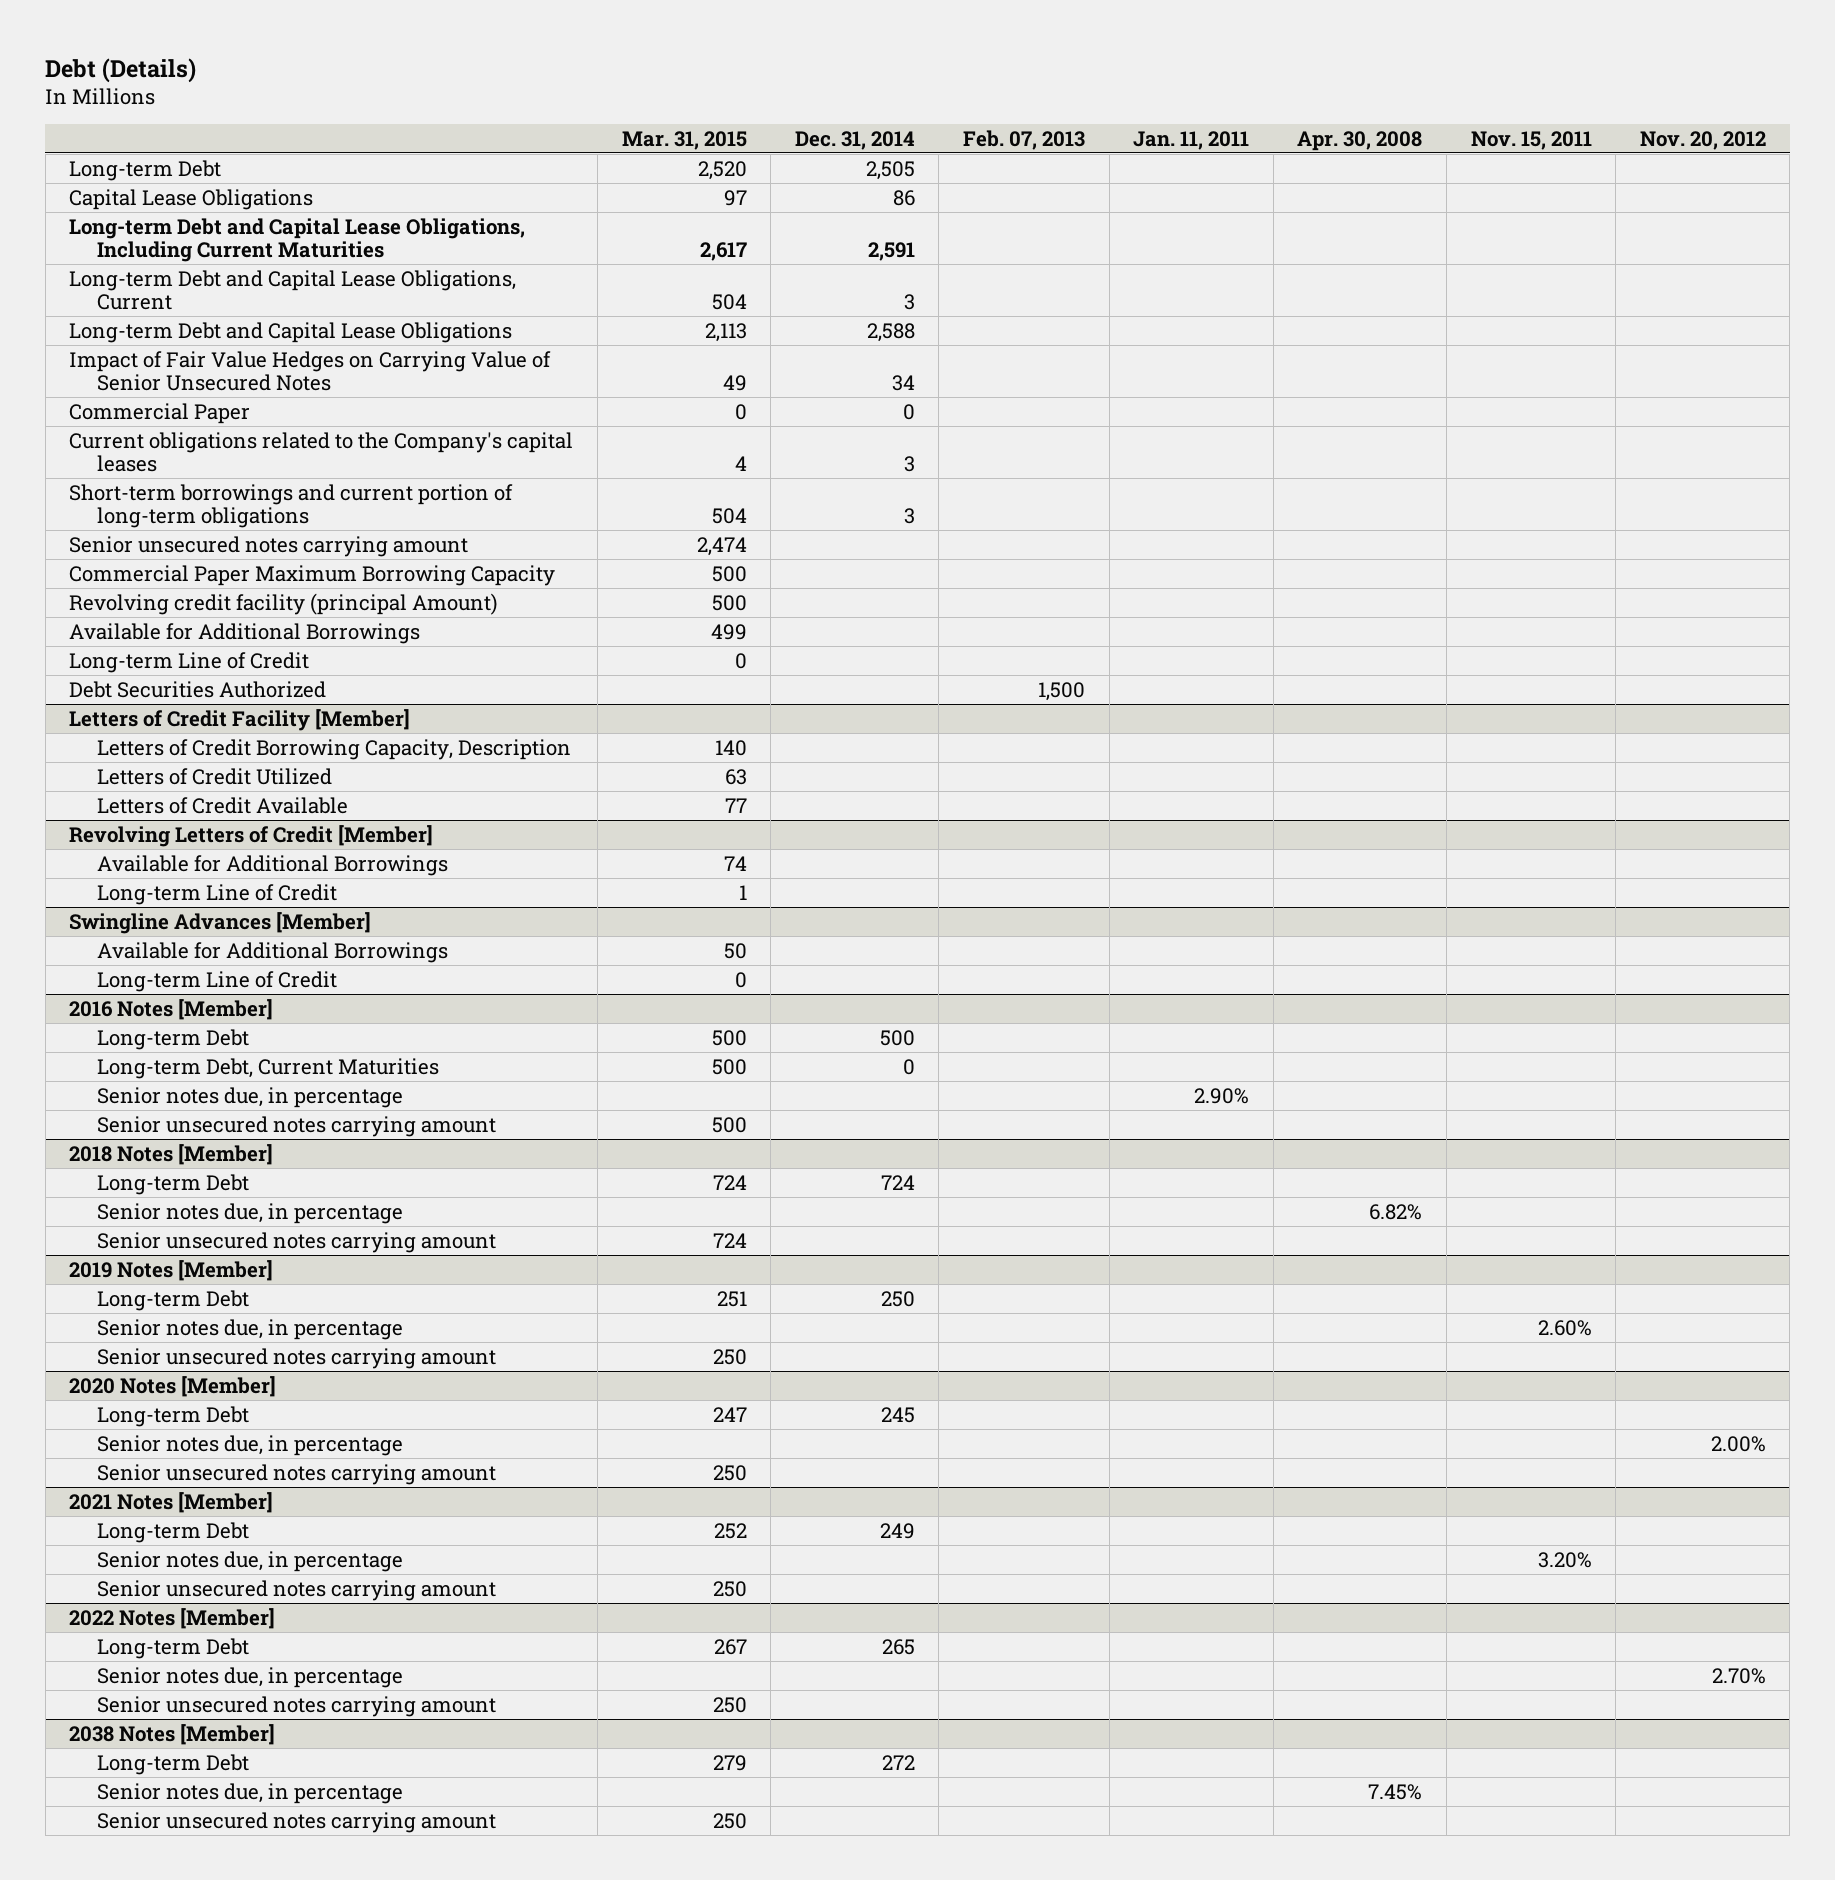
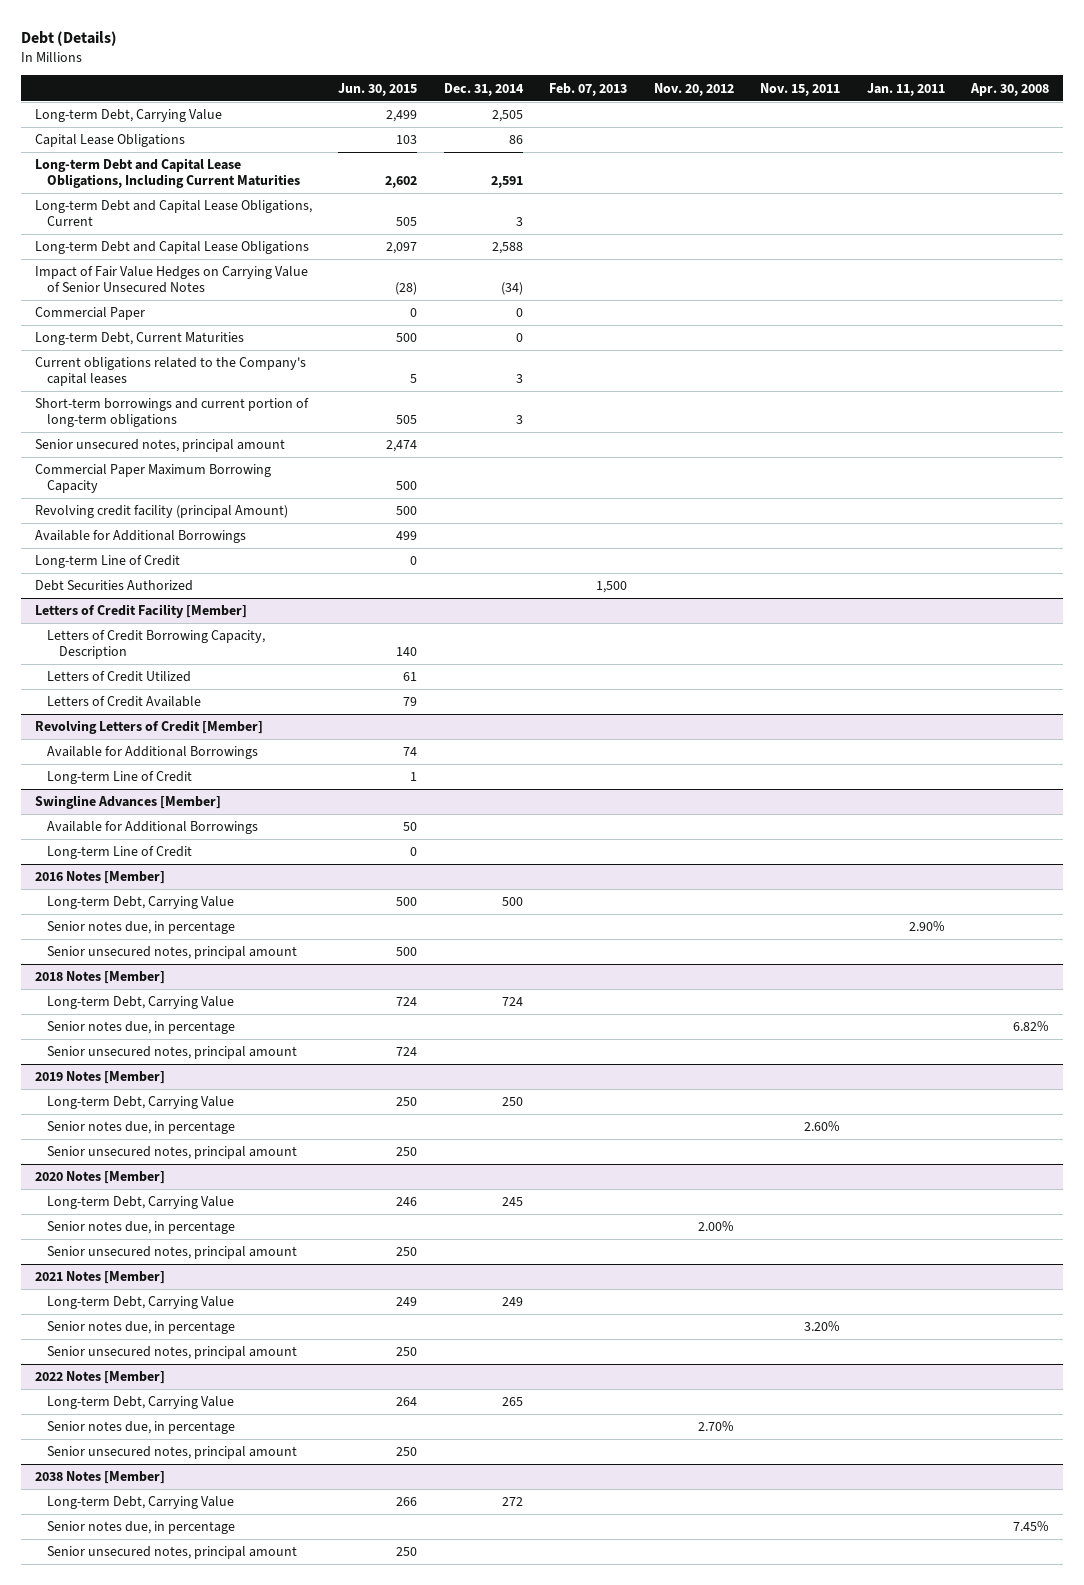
- | Mar. 31, 2015 | Dec. 31, 2014 | Feb. 07, 2013 | Jan. 11, 2011 | Apr. 30, 2008 | Nov. 15, 2011 | Nov. 20, 2012
+ | Jun. 30, 2015 | Dec. 31, 2014 | Feb. 07, 2013 | Nov. 20, 2012 | Nov. 15, 2011 | Jan. 11, 2011 | Apr. 30, 2008
- Long-term Debt | 2,520 | 2,505 | | | | |
+ Long-term Debt, Carrying Value | 2,499 | 2,505 | | | | |
- Impact of Fair Value Hedges on Carrying Value of Senior Unsecured Notes | 49 | 34 | | | | |
+ Impact of Fair Value Hedges on Carrying Value of Senior Unsecured Notes | (28) | (34) | | | | |
+ Long-term Debt, Current Maturities | 500 | 0 | | | | |
- Senior unsecured notes carrying amount | 2,474 | | | | | |
+ Senior unsecured notes, principal amount | 2,474 | | | | | |
@ 2016 Notes [Member]
- Long-term Debt | 500 | 500 | | | | |
- Long-term Debt, Current Maturities | 500 | 0 | | | | |
+ Long-term Debt, Carrying Value | 500 | 500 | | | | |
- Senior unsecured notes carrying amount | 500 | | | | | |
+ Senior unsecured notes, principal amount | 500 | | | | | |
@ 2018 Notes [Member]
- Long-term Debt | 724 | 724 | | | | |
+ Long-term Debt, Carrying Value | 724 | 724 | | | | |
- Senior unsecured notes carrying amount | 724 | | | | | |
+ Senior unsecured notes, principal amount | 724 | | | | | |
@ 2019 Notes [Member]
- Long-term Debt | 251 | 250 | | | | |
+ Long-term Debt, Carrying Value | 250 | 250 | | | | |
- Senior unsecured notes carrying amount | 250 | | | | | |
+ Senior unsecured notes, principal amount | 250 | | | | | |
@ 2020 Notes [Member]
- Long-term Debt | 247 | 245 | | | | |
+ Long-term Debt, Carrying Value | 246 | 245 | | | | |
- Senior unsecured notes carrying amount | 250 | | | | | |
+ Senior unsecured notes, principal amount | 250 | | | | | |
@ 2021 Notes [Member]
- Long-term Debt | 252 | 249 | | | | |
+ Long-term Debt, Carrying Value | 249 | 249 | | | | |
- Senior unsecured notes carrying amount | 250 | | | | | |
+ Senior unsecured notes, principal amount | 250 | | | | | |
@ 2022 Notes [Member]
- Long-term Debt | 267 | 265 | | | | |
+ Long-term Debt, Carrying Value | 264 | 265 | | | | |
- Senior unsecured notes carrying amount | 250 | | | | | |
+ Senior unsecured notes, principal amount | 250 | | | | | |
@ 2038 Notes [Member]
- Long-term Debt | 279 | 272 | | | | |
+ Long-term Debt, Carrying Value | 266 | 272 | | | | |
- Senior unsecured notes carrying amount | 250 | | | | | |
+ Senior unsecured notes, principal amount | 250 | | | | | |

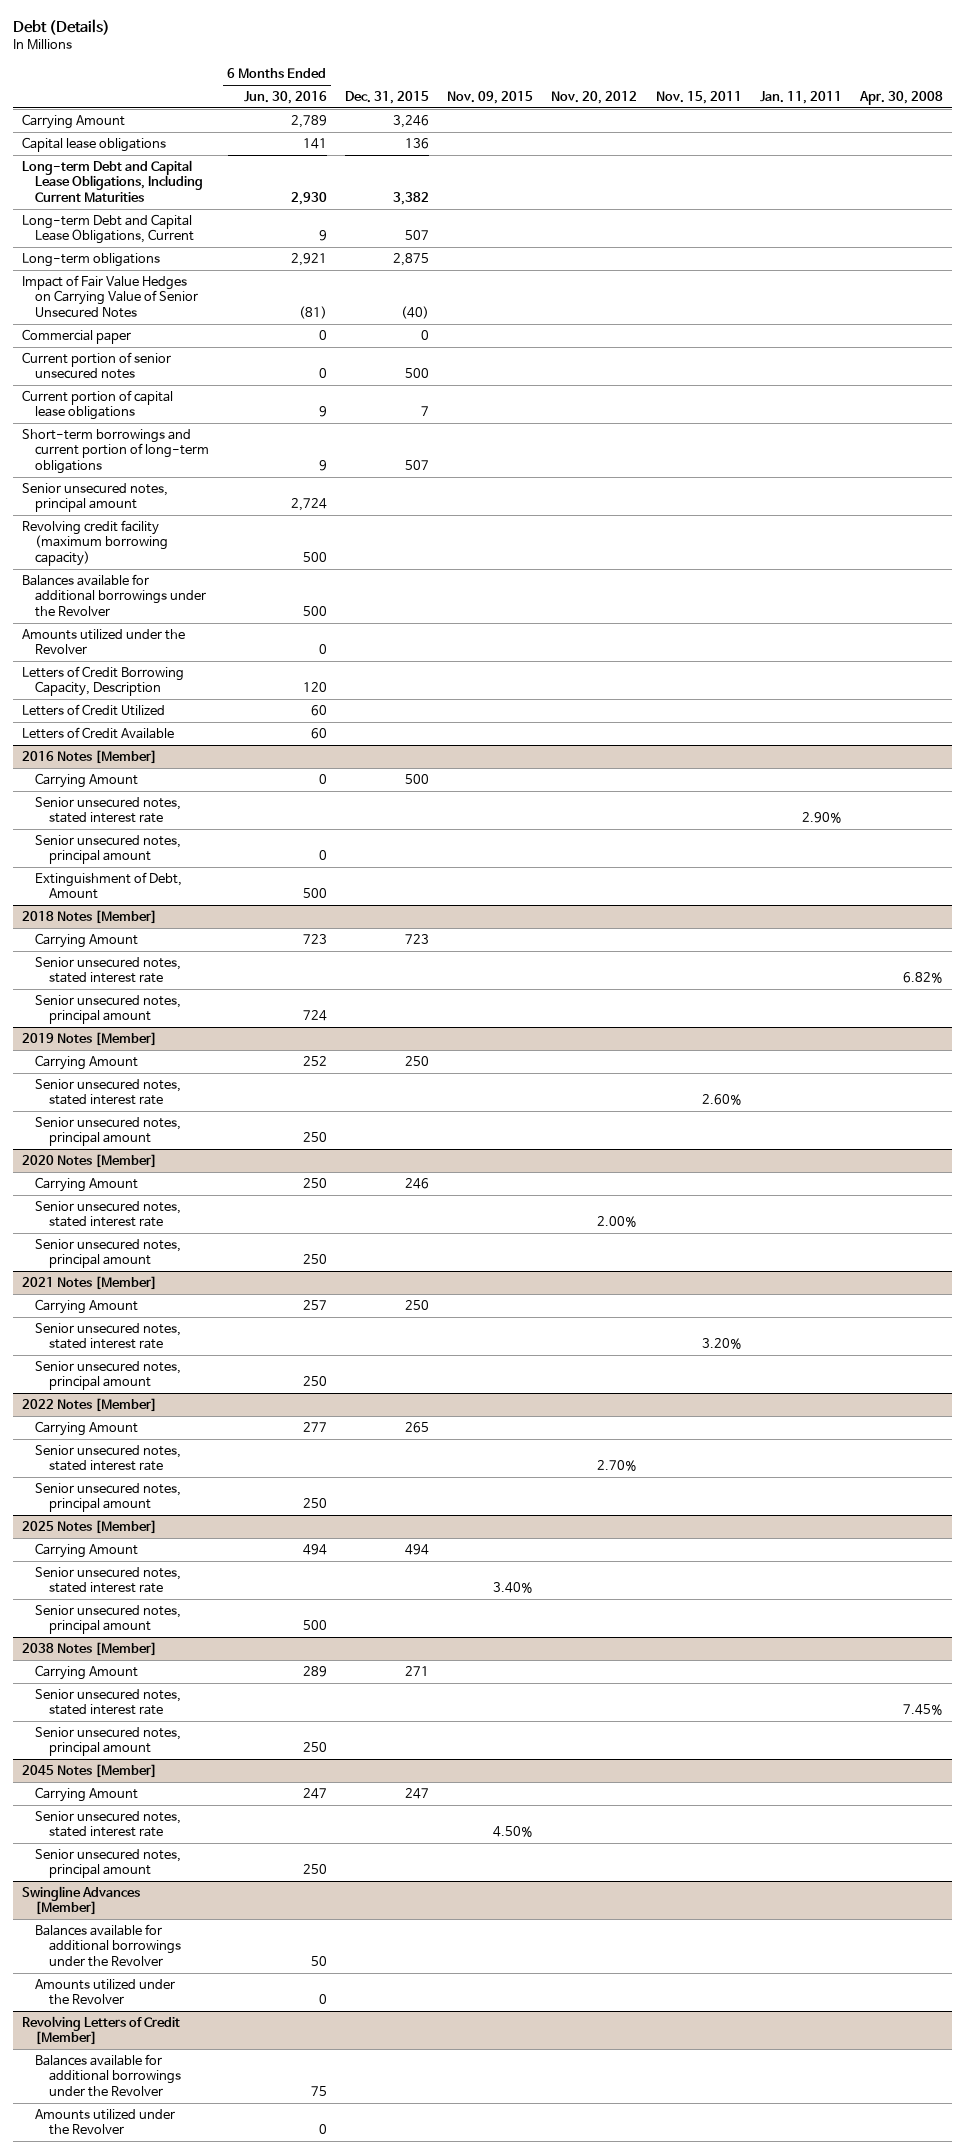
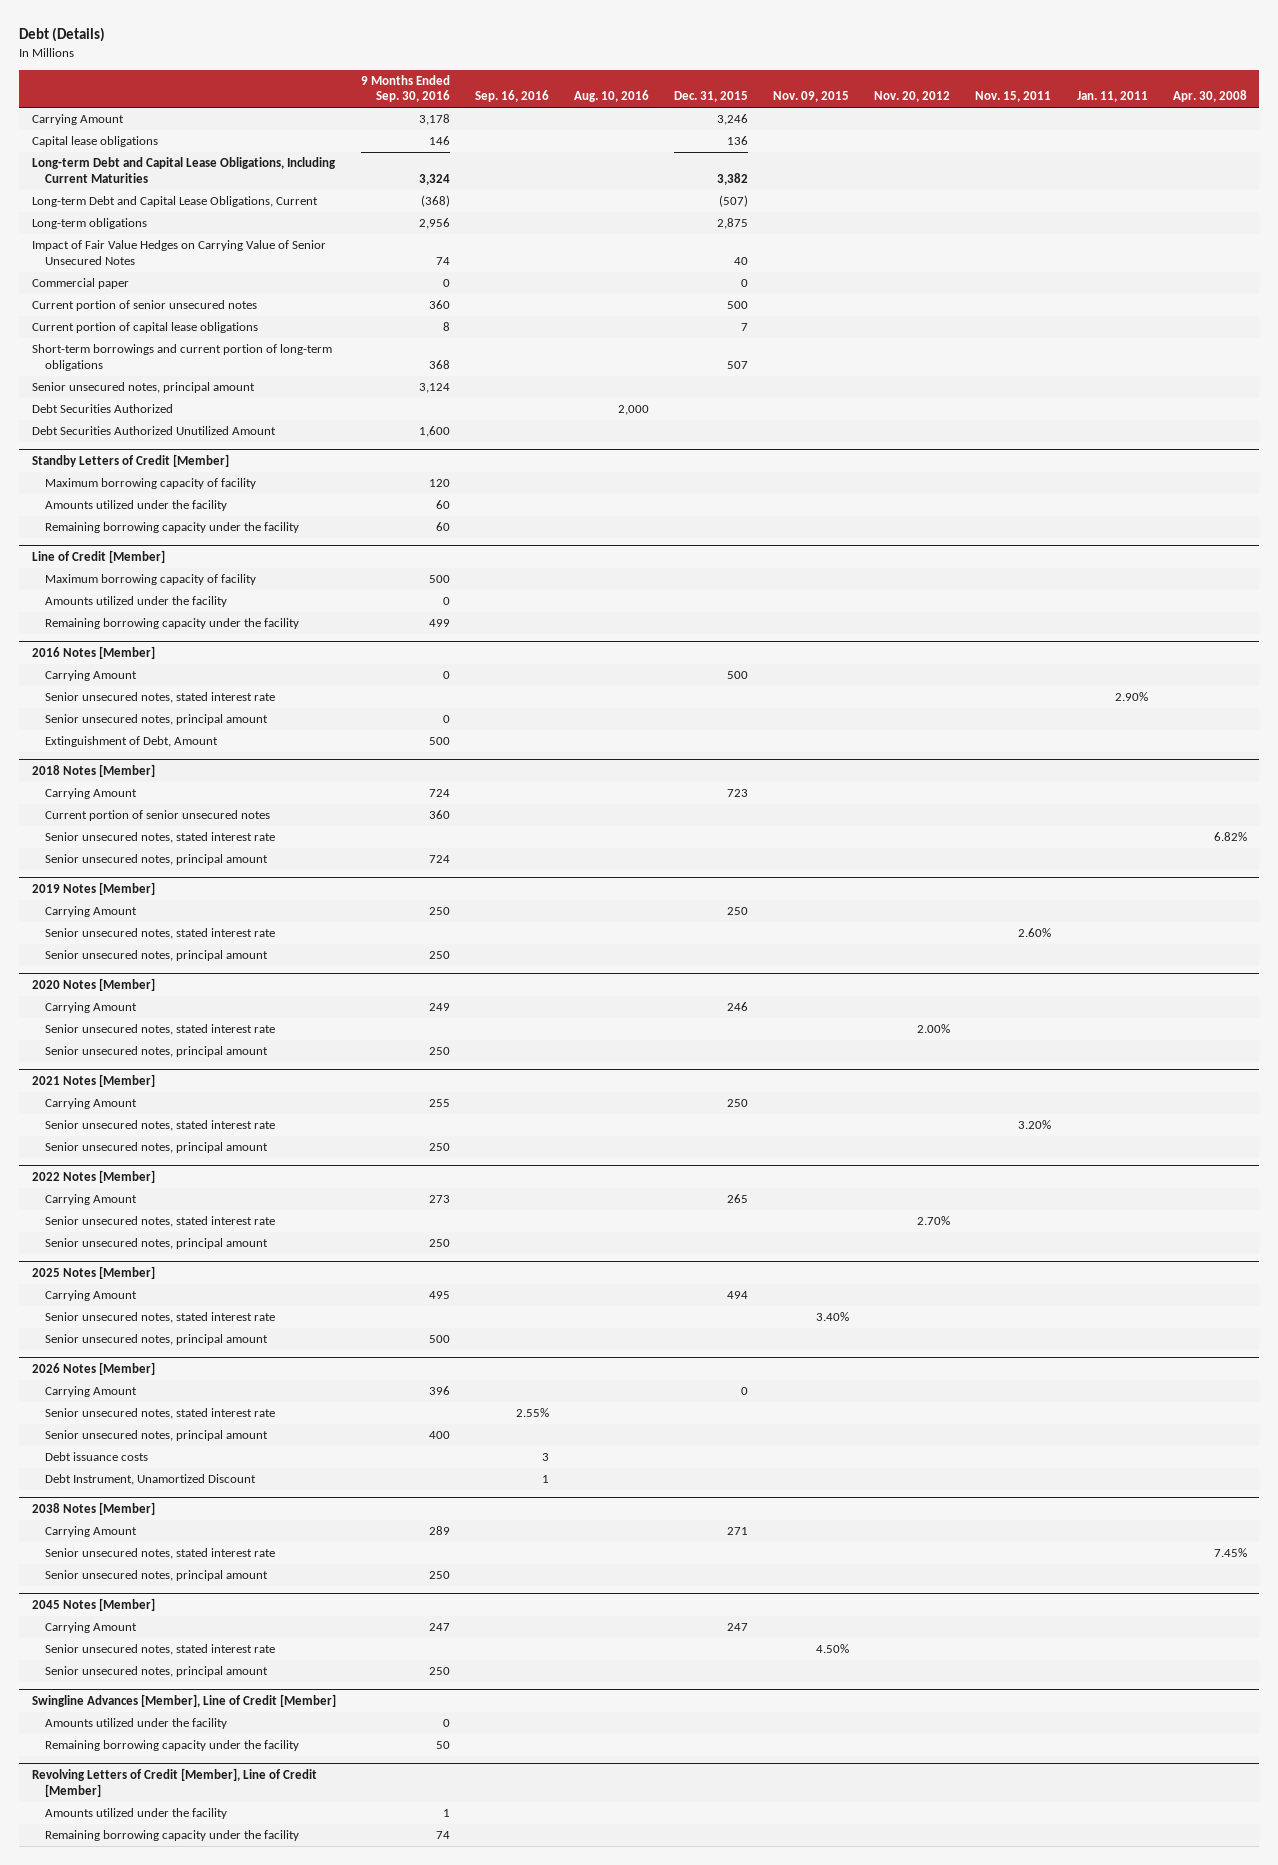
- | 6 Months Ended Jun. 30, 2016 | Dec. 31, 2015 | Nov. 09, 2015 | Nov. 20, 2012 | Nov. 15, 2011 | Jan. 11, 2011 | Apr. 30, 2008
+ | 9 Months Ended Sep. 30, 2016 | Sep. 16, 2016 | Aug. 10, 2016 | Dec. 31, 2015 | Nov. 09, 2015 | Nov. 20, 2012 | Nov. 15, 2011 | Jan. 11, 2011 | Apr. 30, 2008
- Long-term Debt and Capital Lease Obligations, Current | 9 | 507 | | | | |
+ Long-term Debt and Capital Lease Obligations, Current | (368) | | | (507) | | | | |
- Impact of Fair Value Hedges on Carrying Value of Senior Unsecured Notes | (81) | (40) | | | | |
+ Impact of Fair Value Hedges on Carrying Value of Senior Unsecured Notes | 74 | | | 40 | | | | |
- Revolving credit facility (maximum borrowing capacity) | 500 | | | | | |
- Balances available for additional borrowings under the Revolver | 500 | | | | | |
- Amounts utilized under the Revolver | 0 | | | | | |
- Letters of Credit Borrowing Capacity, Description | 120 | | | | | |
- Letters of Credit Utilized | 60 | | | | | |
- Letters of Credit Available | 60 | | | | | |
+ Debt Securities Authorized | | | 2,000 | | | | | |
+ Debt Securities Authorized Unutilized Amount | 1,600 | | | | | | | |
+ Standby Letters of Credit [Member]
+ Maximum borrowing capacity of facility | 120 | | | | | | | |
+ Amounts utilized under the facility | 60 | | | | | | | |
+ Remaining borrowing capacity under the facility | 60 | | | | | | | |
+ Line of Credit [Member]
+ Maximum borrowing capacity of facility | 500 | | | | | | | |
+ Amounts utilized under the facility | 0 | | | | | | | |
+ Remaining borrowing capacity under the facility | 499 | | | | | | | |
@ 2018 Notes [Member]
+ Current portion of senior unsecured notes | 360 | | | | | | | |
+ 2026 Notes [Member]
+ Carrying Amount | 396 | | | 0 | | | | |
+ Senior unsecured notes, stated interest rate | | 2.55% | | | | | | |
+ Senior unsecured notes, principal amount | 400 | | | | | | | |
+ Debt issuance costs | | 3 | | | | | | |
+ Debt Instrument, Unamortized Discount | | 1 | | | | | | |
- Swingline Advances [Member]
- Balances available for additional borrowings under the Revolver | 50 | | | | | |
- Amounts utilized under the Revolver | 0 | | | | | |
- Revolving Letters of Credit [Member]
- Balances available for additional borrowings under the Revolver | 75 | | | | | |
- Amounts utilized under the Revolver | 0 | | | | | |
+ Swingline Advances [Member], Line of Credit [Member]
+ Amounts utilized under the facility | 0 | | | | | | | |
+ Remaining borrowing capacity under the facility | 50 | | | | | | | |
+ Revolving Letters of Credit [Member], Line of Credit [Member]
+ Amounts utilized under the facility | 1 | | | | | | | |
+ Remaining borrowing capacity under the facility | 74 | | | | | | | |

